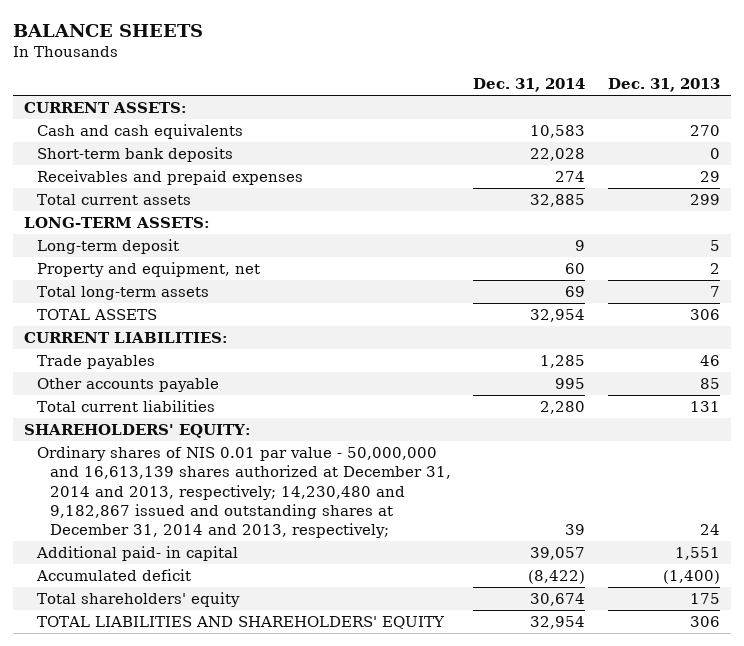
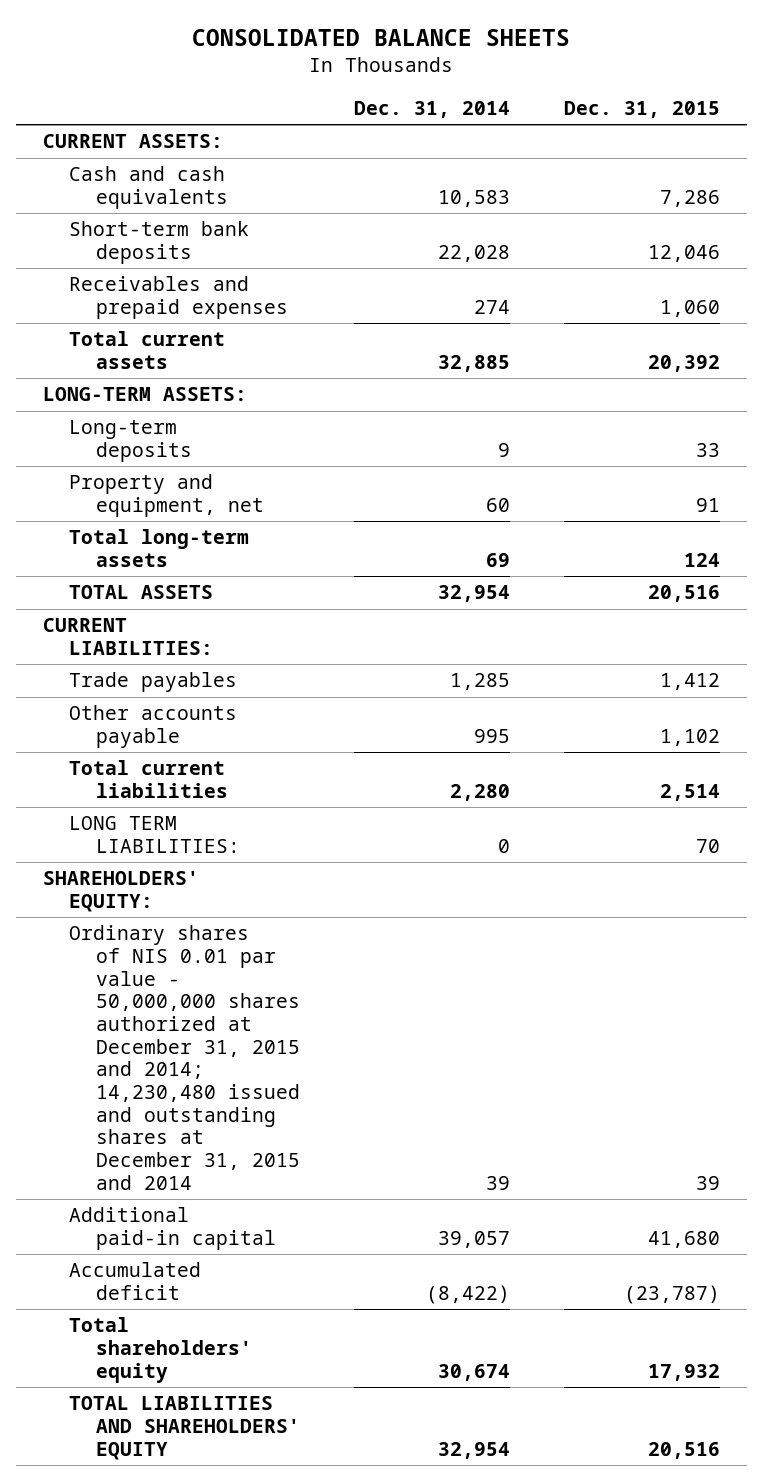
- BALANCE SHEETS
+ CONSOLIDATED BALANCE SHEETS
- | Dec. 31, 2014 | Dec. 31, 2013
+ | Dec. 31, 2014 | Dec. 31, 2015
- Long-term deposit | 9 | 5
+ Long-term deposits | 9 | 33
+ LONG TERM LIABILITIES: | 0 | 70
- Ordinary shares of NIS 0.01 par value - 50,000,000 and 16,613,139 shares authorized at December 31, 2014 and 2013, respectively; 14,230,480 and 9,182,867 issued and outstanding shares at December 31, 2014 and 2013, respectively; | 39 | 24
- Additional paid- in capital | 39,057 | 1,551
+ Ordinary shares of NIS 0.01 par value - 50,000,000 shares authorized at December 31, 2015 and 2014; 14,230,480 issued and outstanding shares at December 31, 2015 and 2014 | 39 | 39
+ Additional paid-in capital | 39,057 | 41,680

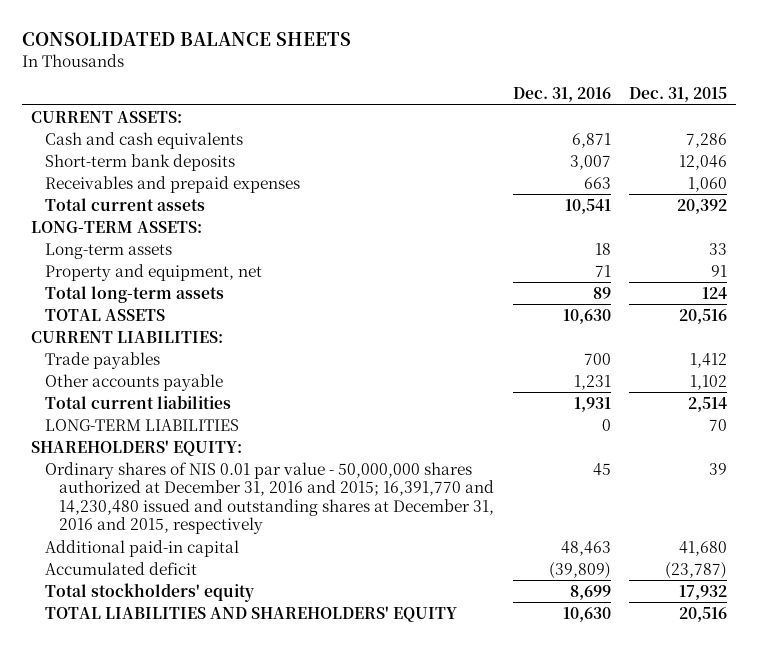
- | Dec. 31, 2014 | Dec. 31, 2015
+ | Dec. 31, 2016 | Dec. 31, 2015
- Long-term deposits | 9 | 33
+ Long-term assets | 18 | 33
- LONG TERM LIABILITIES: | 0 | 70
+ LONG-TERM LIABILITIES | 0 | 70
- Ordinary shares of NIS 0.01 par value - 50,000,000 shares authorized at December 31, 2015 and 2014; 14,230,480 issued and outstanding shares at December 31, 2015 and 2014 | 39 | 39
+ Ordinary shares of NIS 0.01 par value - 50,000,000 shares authorized at December 31, 2016 and 2015; 16,391,770 and 14,230,480 issued and outstanding shares at December 31, 2016 and 2015, respectively | 45 | 39
- Total shareholders' equity | 30,674 | 17,932
+ Total stockholders' equity | 8,699 | 17,932

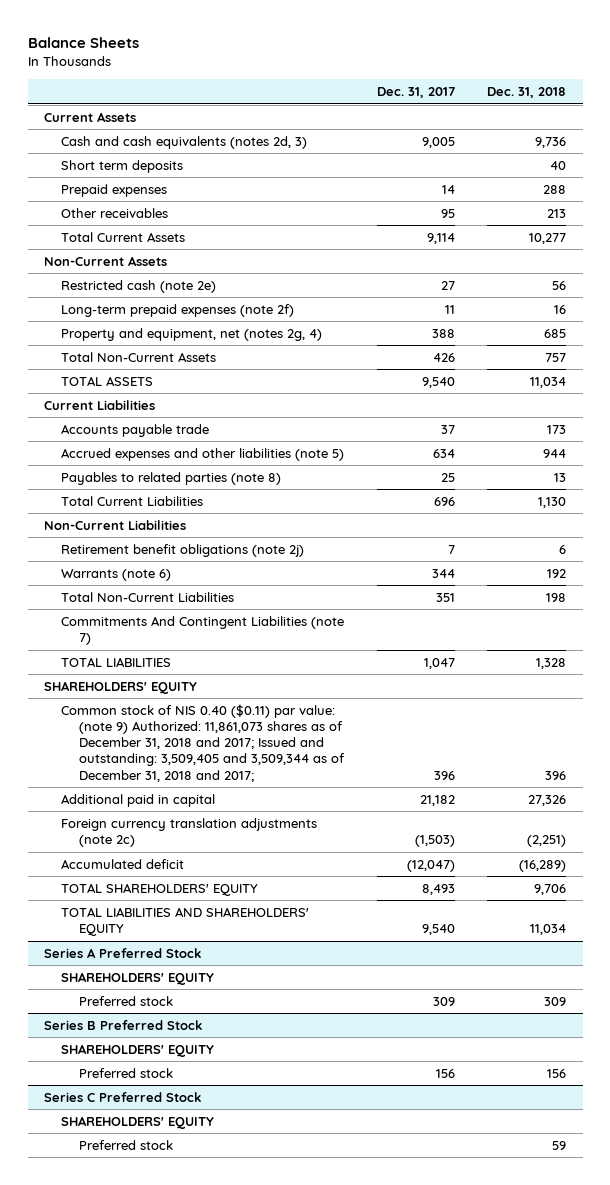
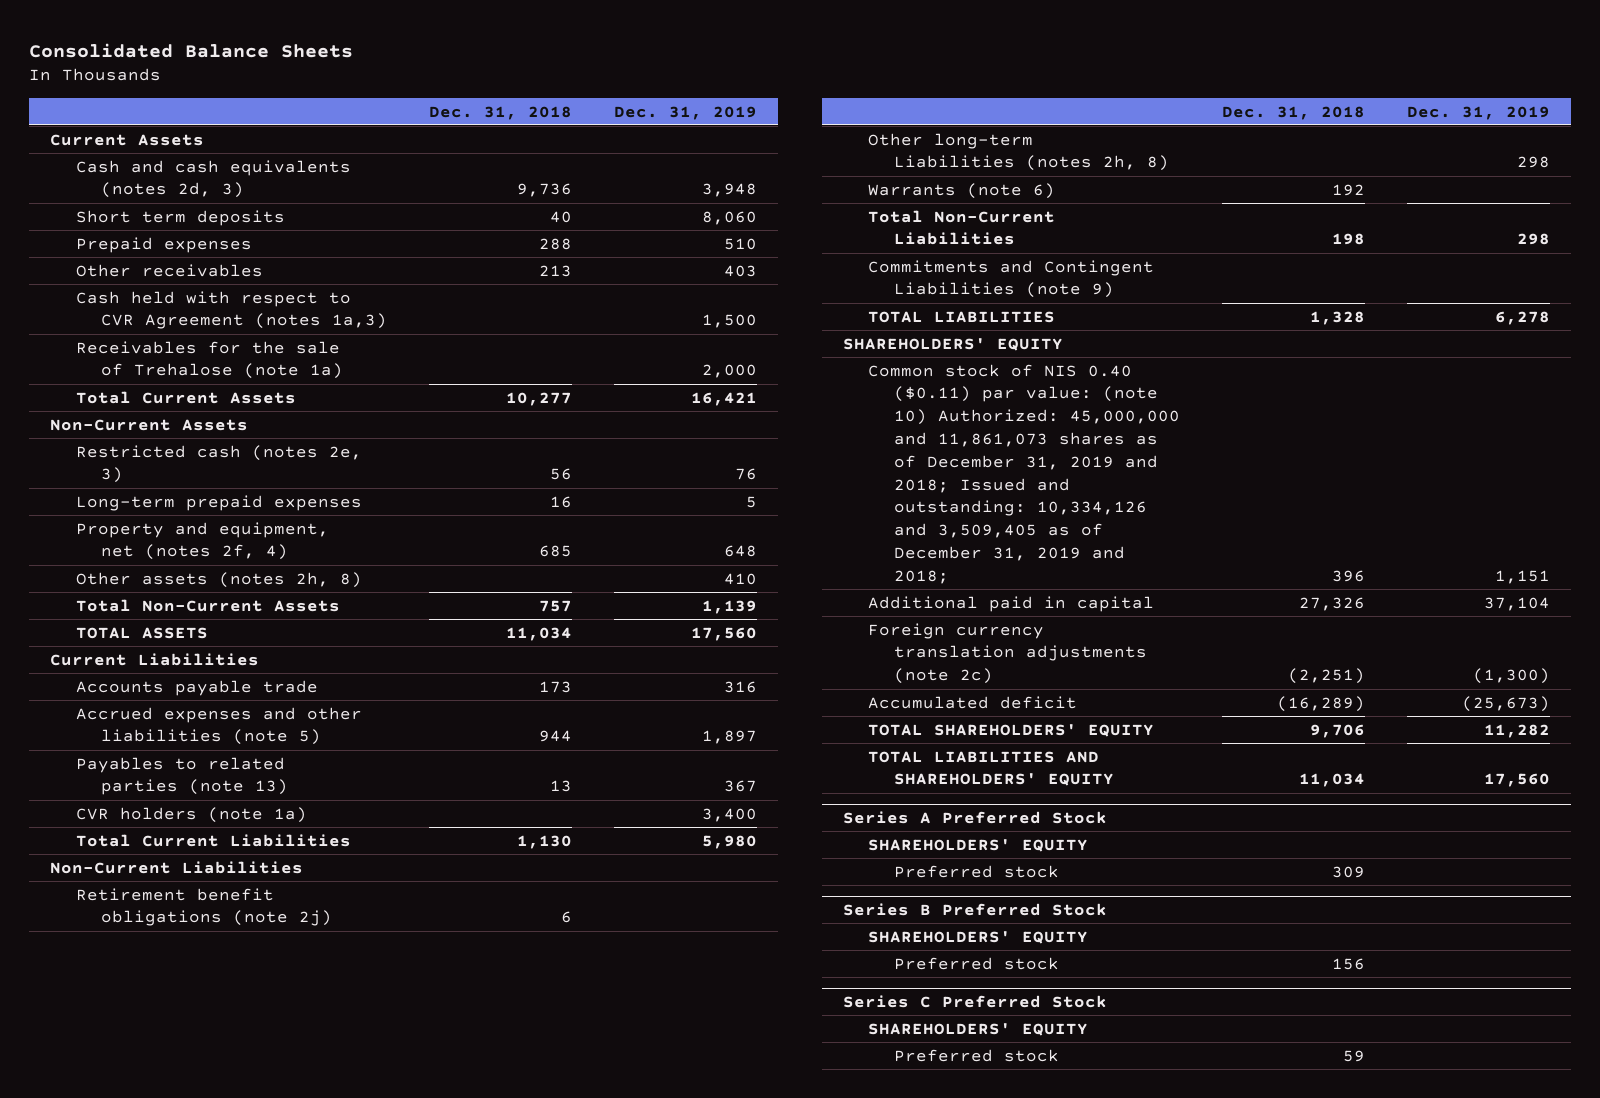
- Balance Sheets
+ Consolidated Balance Sheets
- | Dec. 31, 2017 | Dec. 31, 2018
+ | Dec. 31, 2018 | Dec. 31, 2019
+ Cash held with respect to CVR Agreement (notes 1a,3) | | 1,500
+ Receivables for the sale of Trehalose (note 1a) | | 2,000
- Restricted cash (note 2e) | 27 | 56
- Long-term prepaid expenses (note 2f) | 11 | 16
- Property and equipment, net (notes 2g, 4) | 388 | 685
+ Restricted cash (notes 2e, 3) | 56 | 76
+ Long-term prepaid expenses | 16 | 5
+ Property and equipment, net (notes 2f, 4) | 685 | 648
+ Other assets (notes 2h, 8) | | 410
- Payables to related parties (note 8) | 25 | 13
+ Payables to related parties (note 13) | 13 | 367
+ CVR holders (note 1a) | | 3,400
+ Other long-term Liabilities (notes 2h, 8) | | 298
- Commitments And Contingent Liabilities (note 7)
+ Commitments and Contingent Liabilities (note 9)
- Common stock of NIS 0.40 ($0.11) par value: (note 9) Authorized: 11,861,073 shares as of December 31, 2018 and 2017; Issued and outstanding: 3,509,405 and 3,509,344 as of December 31, 2018 and 2017; | 396 | 396
+ Common stock of NIS 0.40 ($0.11) par value: (note 10) Authorized: 45,000,000 and 11,861,073 shares as of December 31, 2019 and 2018; Issued and outstanding: 10,334,126 and 3,509,405 as of December 31, 2019 and 2018; | 396 | 1,151

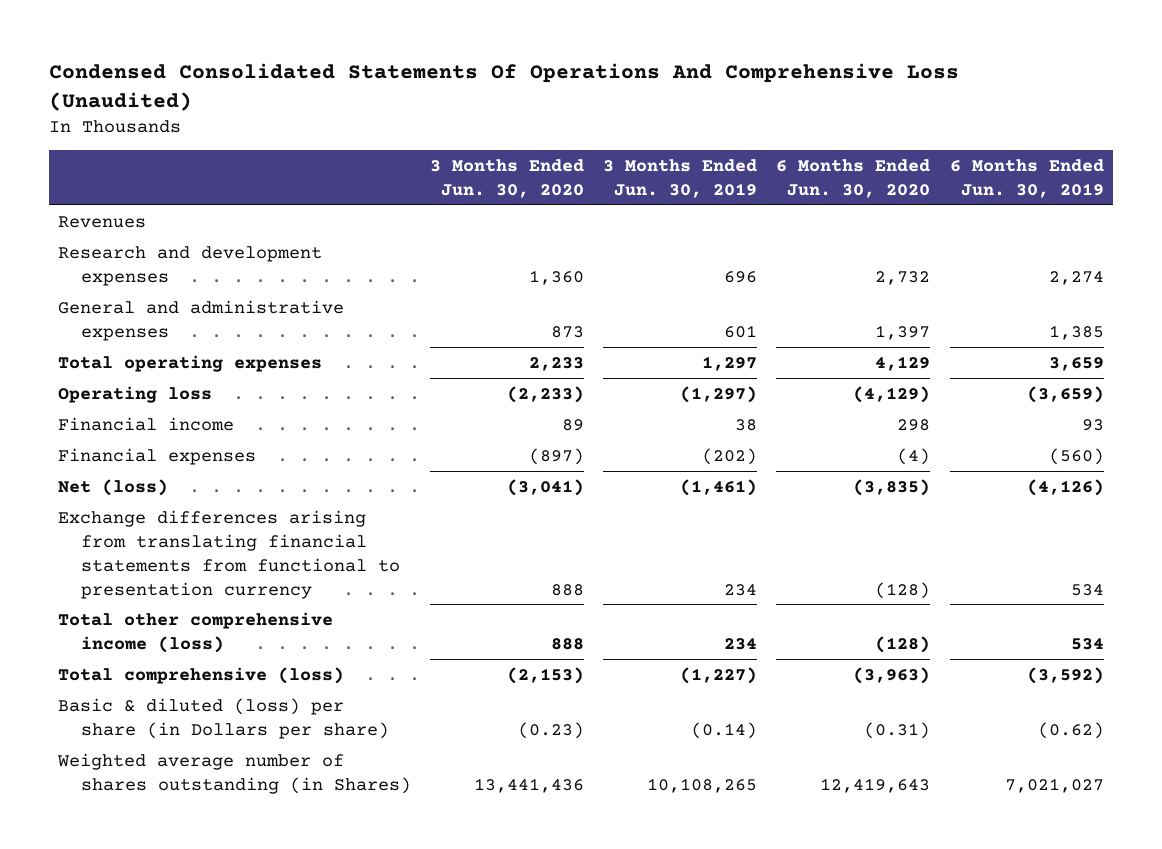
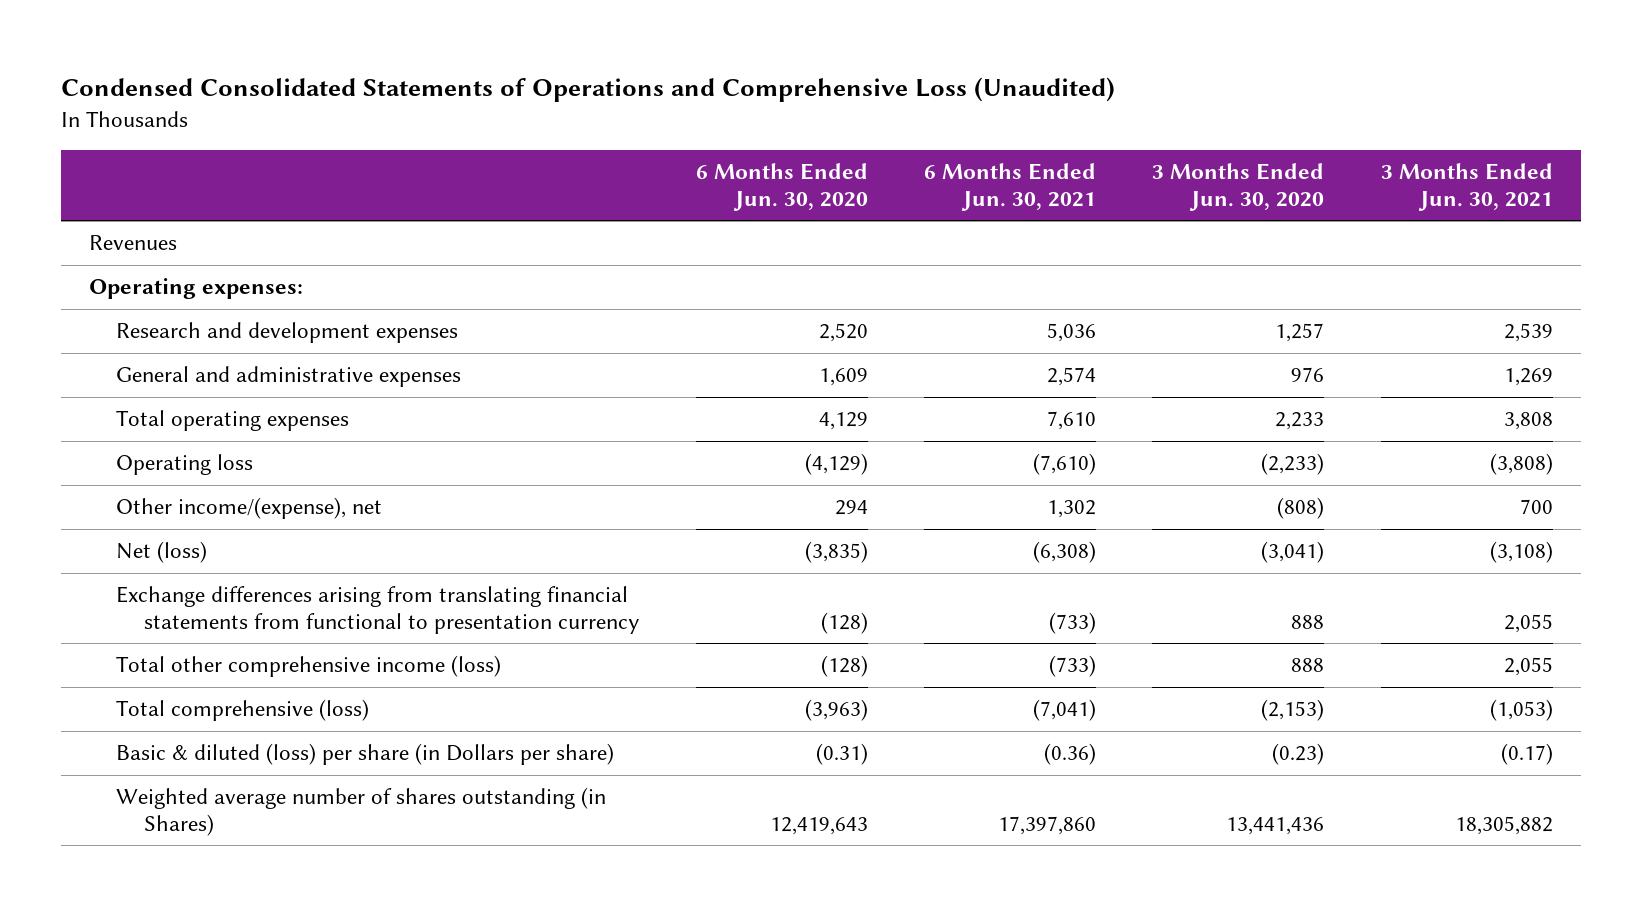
- Condensed Consolidated Statements Of Operations And Comprehensive Loss (Unaudited)
+ Condensed Consolidated Statements of Operations and Comprehensive Loss (Unaudited)
- | 3 Months Ended Jun. 30, 2020 | 3 Months Ended Jun. 30, 2019 | 6 Months Ended Jun. 30, 2020 | 6 Months Ended Jun. 30, 2019
+ | 6 Months Ended Jun. 30, 2020 | 6 Months Ended Jun. 30, 2021 | 3 Months Ended Jun. 30, 2020 | 3 Months Ended Jun. 30, 2021
- Research and development expenses | 1,360 | 696 | 2,732 | 2,274
- General and administrative expenses | 873 | 601 | 1,397 | 1,385
+ Operating expenses:
+ Research and development expenses | 2,520 | 5,036 | 1,257 | 2,539
+ General and administrative expenses | 1,609 | 2,574 | 976 | 1,269
- Financial income | 89 | 38 | 298 | 93
- Financial expenses | (897) | (202) | (4) | (560)
+ Other income/(expense), net | 294 | 1,302 | (808) | 700

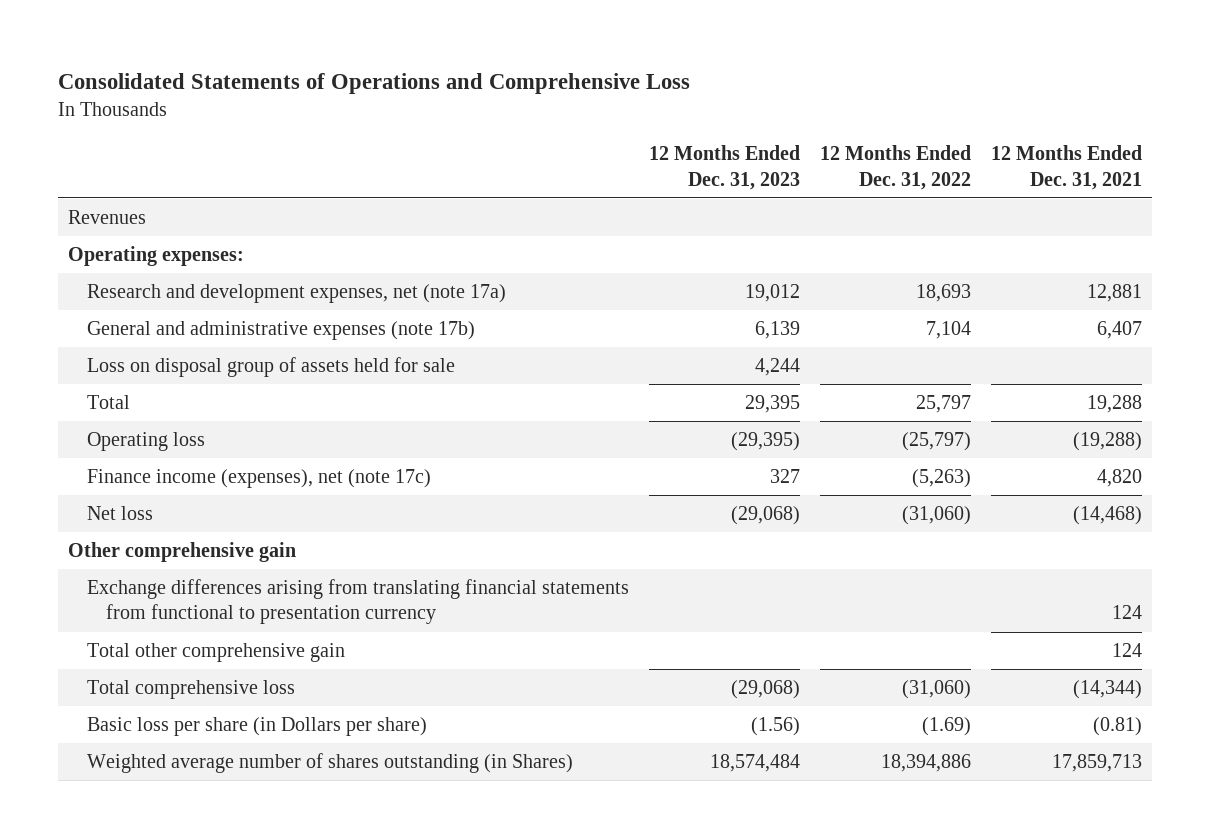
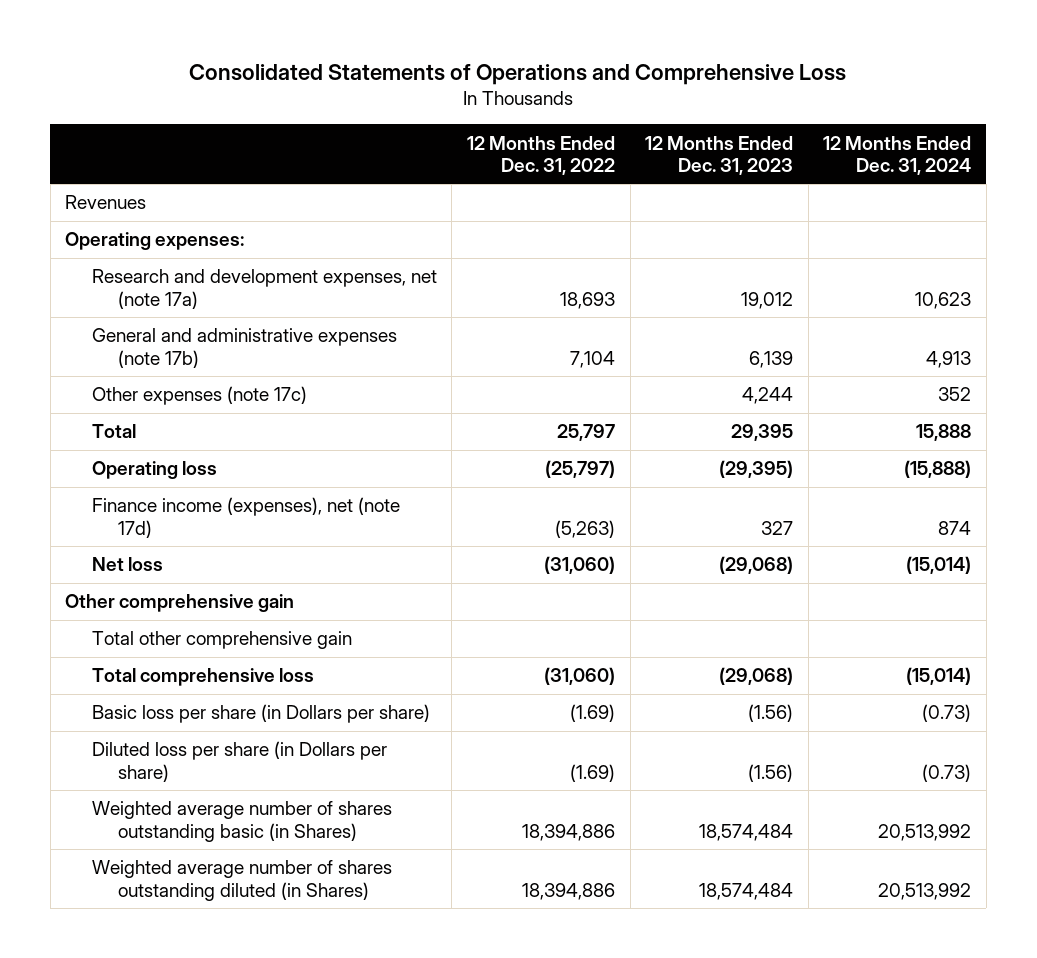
- | 12 Months Ended Dec. 31, 2023 | 12 Months Ended Dec. 31, 2022 | 12 Months Ended Dec. 31, 2021
+ | 12 Months Ended Dec. 31, 2022 | 12 Months Ended Dec. 31, 2023 | 12 Months Ended Dec. 31, 2024
- Loss on disposal group of assets held for sale | 4,244 | |
+ Other expenses (note 17c) | | 4,244 | 352
- Finance income (expenses), net (note 17c) | 327 | (5,263) | 4,820
+ Finance income (expenses), net (note 17d) | (5,263) | 327 | 874
- Exchange differences arising from translating financial statements from functional to presentation currency | | | 124
- Weighted average number of shares outstanding (in Shares) | 18,574,484 | 18,394,886 | 17,859,713
+ Diluted loss per share (in Dollars per share) | (1.69) | (1.56) | (0.73)
+ Weighted average number of shares outstanding basic (in Shares) | 18,394,886 | 18,574,484 | 20,513,992
+ Weighted average number of shares outstanding diluted (in Shares) | 18,394,886 | 18,574,484 | 20,513,992

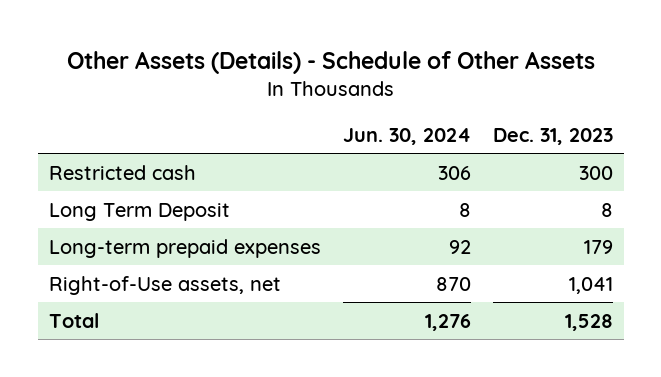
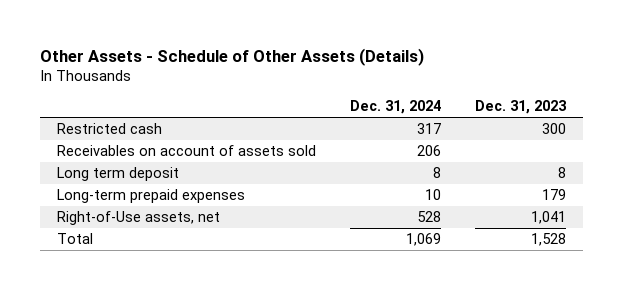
- Other Assets (Details) - Schedule of Other Assets
+ Other Assets - Schedule of Other Assets (Details)
- | Jun. 30, 2024 | Dec. 31, 2023
+ | Dec. 31, 2024 | Dec. 31, 2023
- Long Term Deposit | 8 | 8
+ Receivables on account of assets sold | 206 |
+ Long term deposit | 8 | 8

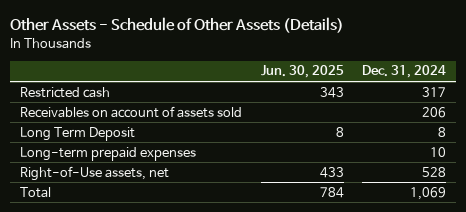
- | Dec. 31, 2024 | Dec. 31, 2023
+ | Jun. 30, 2025 | Dec. 31, 2024
- Long term deposit | 8 | 8
+ Long Term Deposit | 8 | 8

